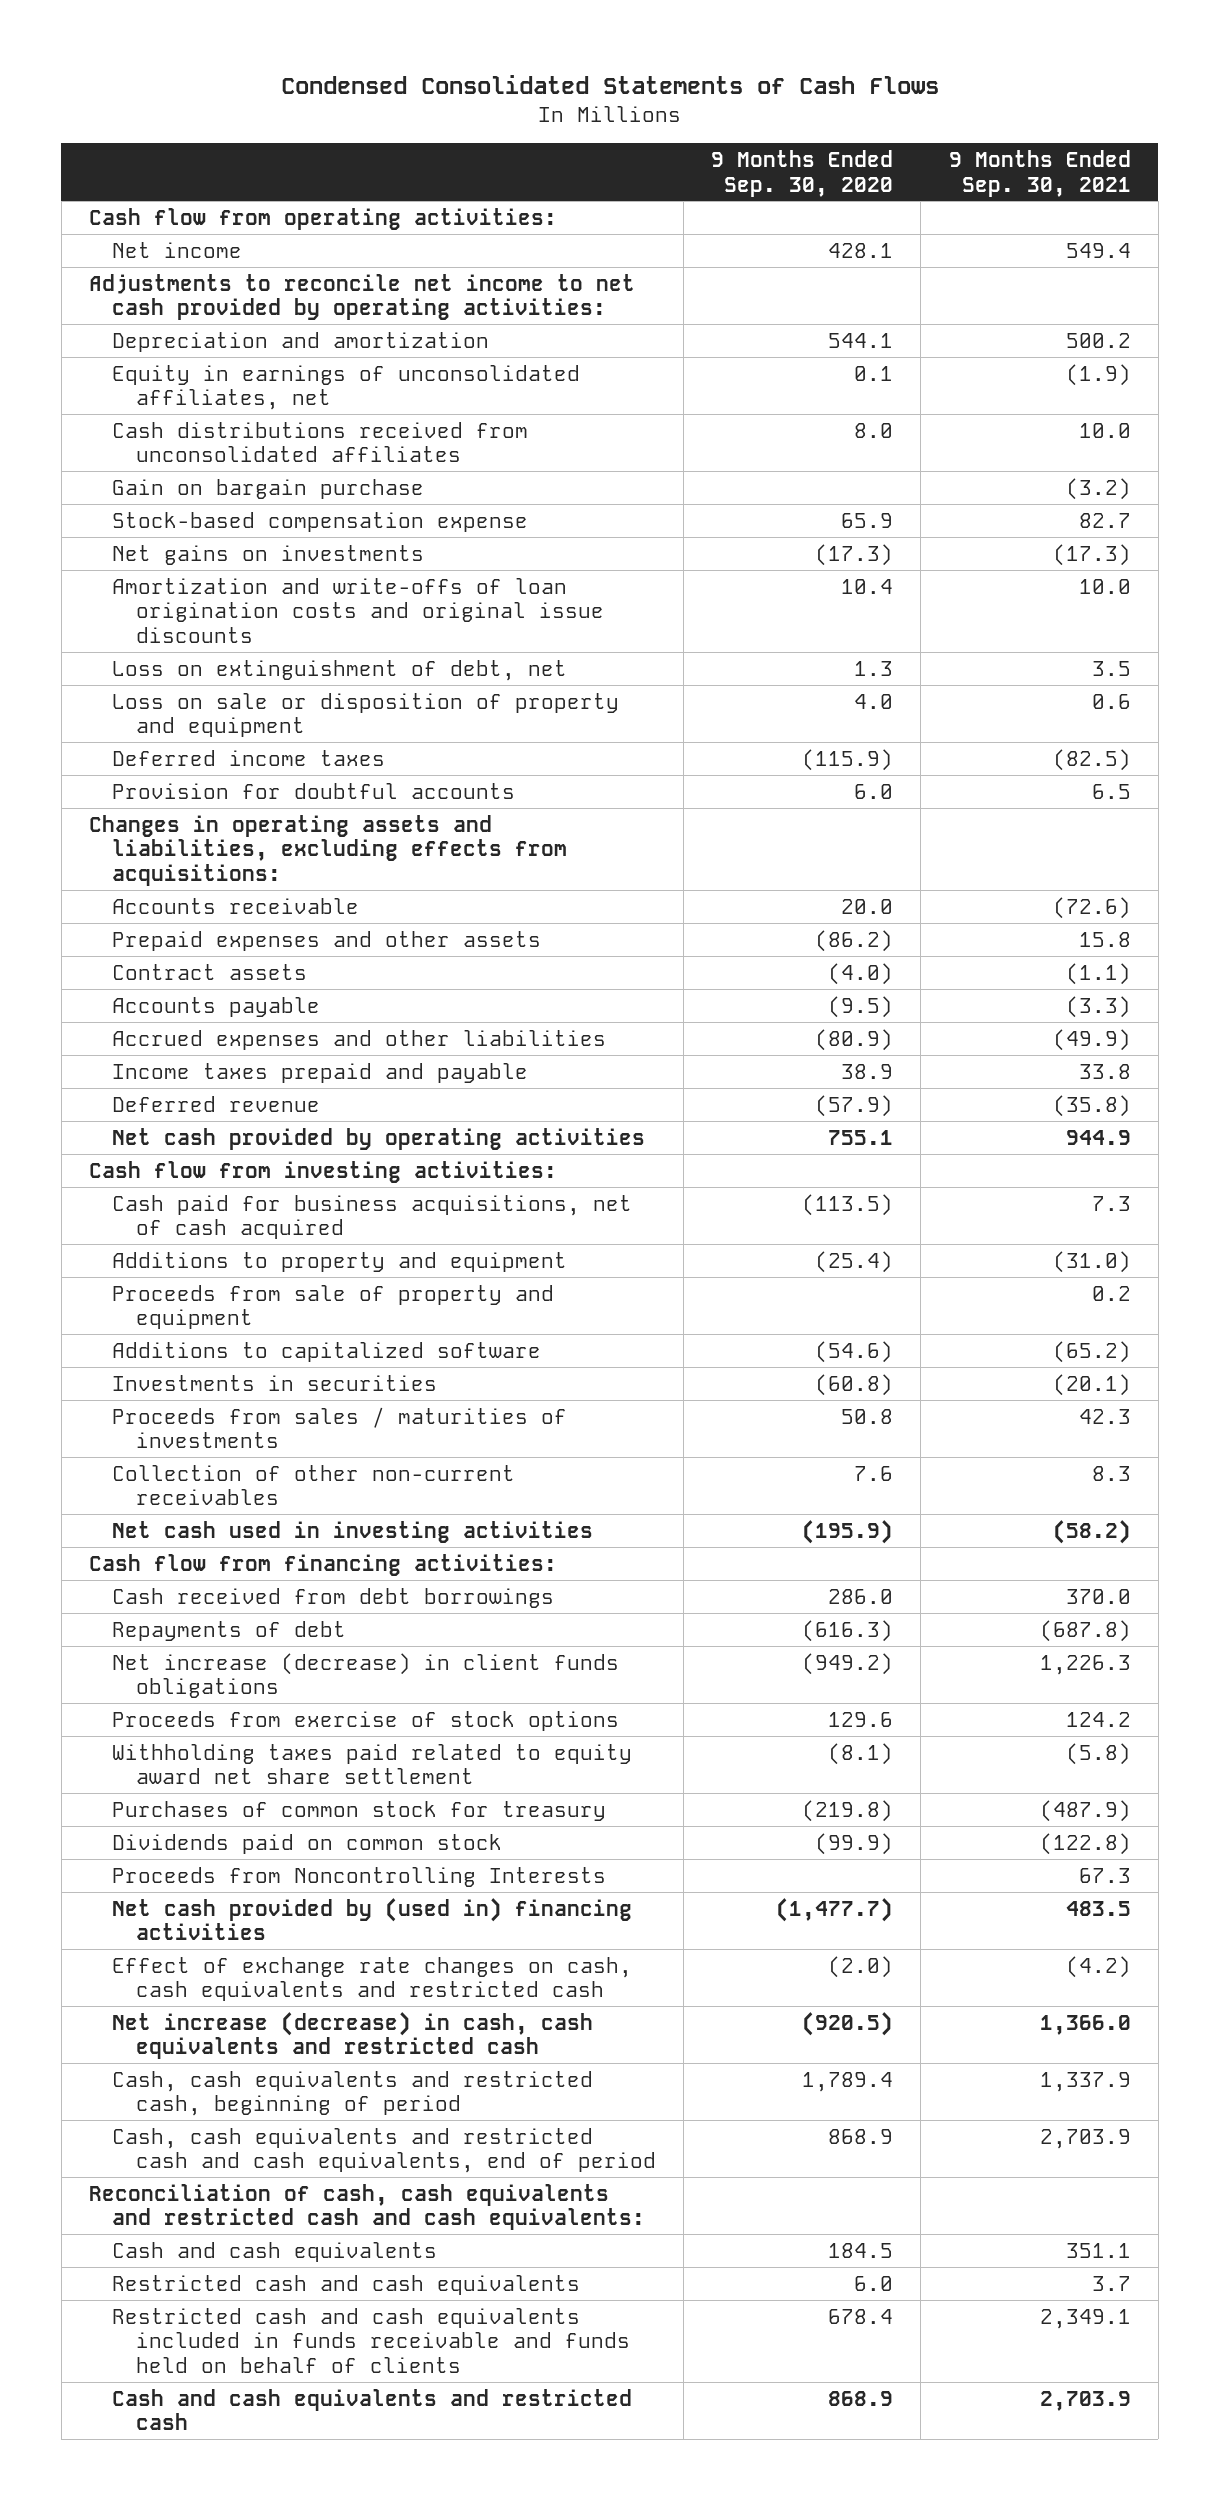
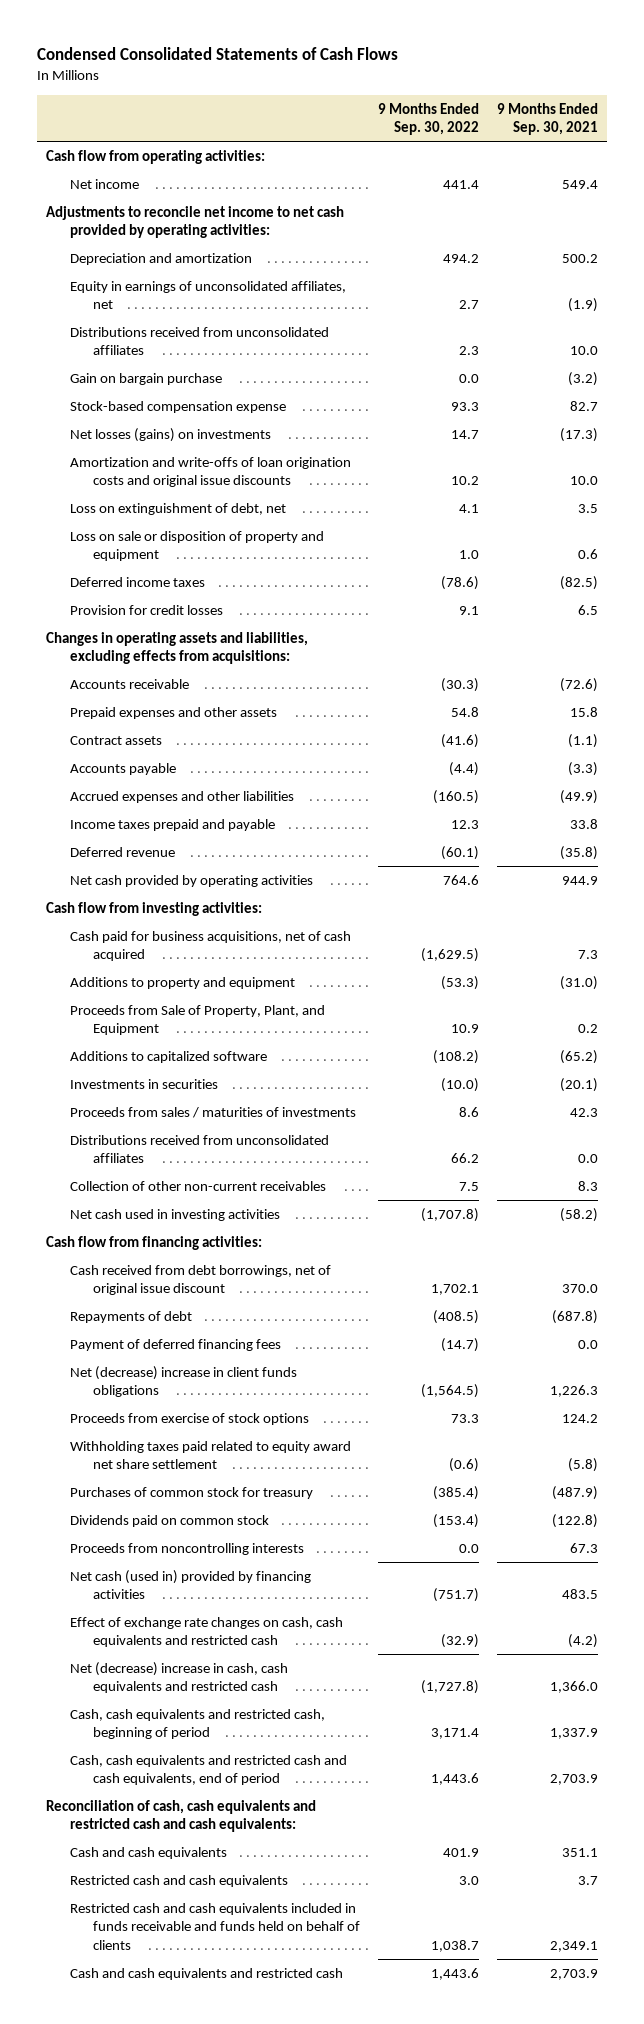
- | 9 Months Ended Sep. 30, 2020 | 9 Months Ended Sep. 30, 2021
+ | 9 Months Ended Sep. 30, 2022 | 9 Months Ended Sep. 30, 2021
- Cash distributions received from unconsolidated affiliates | 8.0 | 10.0
+ Distributions received from unconsolidated affiliates | 2.3 | 10.0
- Net gains on investments | (17.3) | (17.3)
+ Net losses (gains) on investments | 14.7 | (17.3)
- Provision for doubtful accounts | 6.0 | 6.5
+ Provision for credit losses | 9.1 | 6.5
- Proceeds from sale of property and equipment | | 0.2
+ Proceeds from Sale of Property, Plant, and Equipment | 10.9 | 0.2
+ Distributions received from unconsolidated affiliates | 66.2 | 0.0
- Cash received from debt borrowings | 286.0 | 370.0
+ Cash received from debt borrowings, net of original issue discount | 1,702.1 | 370.0
- Net increase (decrease) in client funds obligations | (949.2) | 1,226.3
+ Payment of deferred financing fees | (14.7) | 0.0
+ Net (decrease) increase in client funds obligations | (1,564.5) | 1,226.3
- Proceeds from Noncontrolling Interests | | 67.3
- Net cash provided by (used in) financing activities | (1,477.7) | 483.5
+ Proceeds from noncontrolling interests | 0.0 | 67.3
+ Net cash (used in) provided by financing activities | (751.7) | 483.5
- Net increase (decrease) in cash, cash equivalents and restricted cash | (920.5) | 1,366.0
+ Net (decrease) increase in cash, cash equivalents and restricted cash | (1,727.8) | 1,366.0

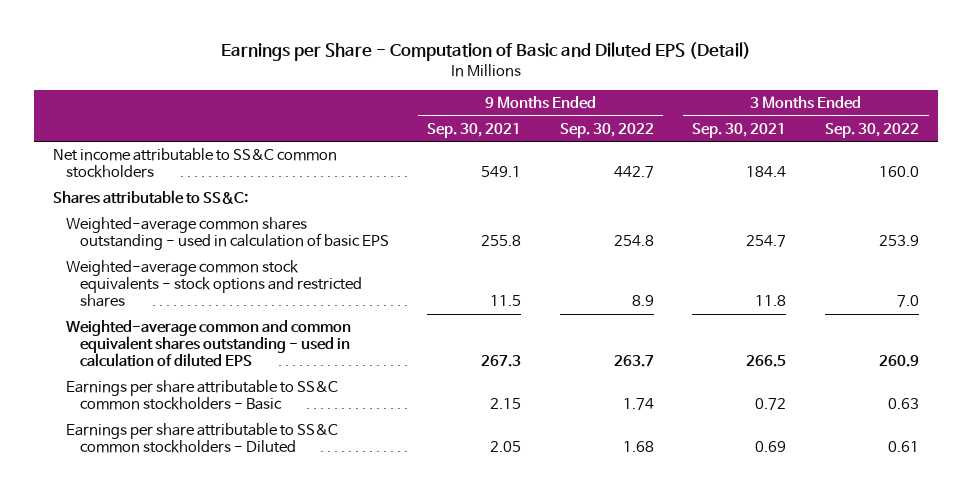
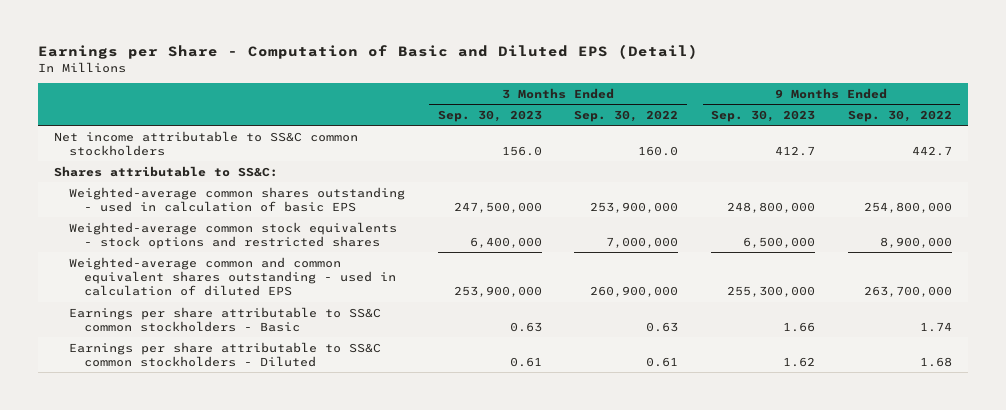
- | 9 Months Ended Sep. 30, 2021 | 9 Months Ended Sep. 30, 2022 | 3 Months Ended Sep. 30, 2021 | 3 Months Ended Sep. 30, 2022
+ | 3 Months Ended Sep. 30, 2023 | 3 Months Ended Sep. 30, 2022 | 9 Months Ended Sep. 30, 2023 | 9 Months Ended Sep. 30, 2022
- Weighted-average common shares outstanding - used in calculation of basic EPS | 255.8 | 254.8 | 254.7 | 253.9
- Weighted-average common stock equivalents - stock options and restricted shares | 11.5 | 8.9 | 11.8 | 7.0
- Weighted-average common and common equivalent shares outstanding - used in calculation of diluted EPS | 267.3 | 263.7 | 266.5 | 260.9
+ Weighted-average common shares outstanding - used in calculation of basic EPS | 247,500,000 | 253,900,000 | 248,800,000 | 254,800,000
+ Weighted-average common stock equivalents - stock options and restricted shares | 6,400,000 | 7,000,000 | 6,500,000 | 8,900,000
+ Weighted-average common and common equivalent shares outstanding - used in calculation of diluted EPS | 253,900,000 | 260,900,000 | 255,300,000 | 263,700,000

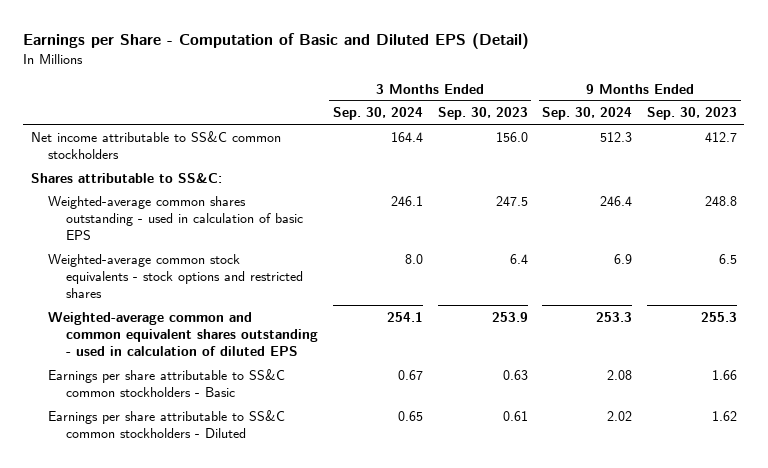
- | 3 Months Ended Sep. 30, 2023 | 3 Months Ended Sep. 30, 2022 | 9 Months Ended Sep. 30, 2023 | 9 Months Ended Sep. 30, 2022
+ | 3 Months Ended Sep. 30, 2024 | 3 Months Ended Sep. 30, 2023 | 9 Months Ended Sep. 30, 2024 | 9 Months Ended Sep. 30, 2023
- Weighted-average common shares outstanding - used in calculation of basic EPS | 247,500,000 | 253,900,000 | 248,800,000 | 254,800,000
- Weighted-average common stock equivalents - stock options and restricted shares | 6,400,000 | 7,000,000 | 6,500,000 | 8,900,000
- Weighted-average common and common equivalent shares outstanding - used in calculation of diluted EPS | 253,900,000 | 260,900,000 | 255,300,000 | 263,700,000
+ Weighted-average common shares outstanding - used in calculation of basic EPS | 246.1 | 247.5 | 246.4 | 248.8
+ Weighted-average common stock equivalents - stock options and restricted shares | 8.0 | 6.4 | 6.9 | 6.5
+ Weighted-average common and common equivalent shares outstanding - used in calculation of diluted EPS | 254.1 | 253.9 | 253.3 | 255.3

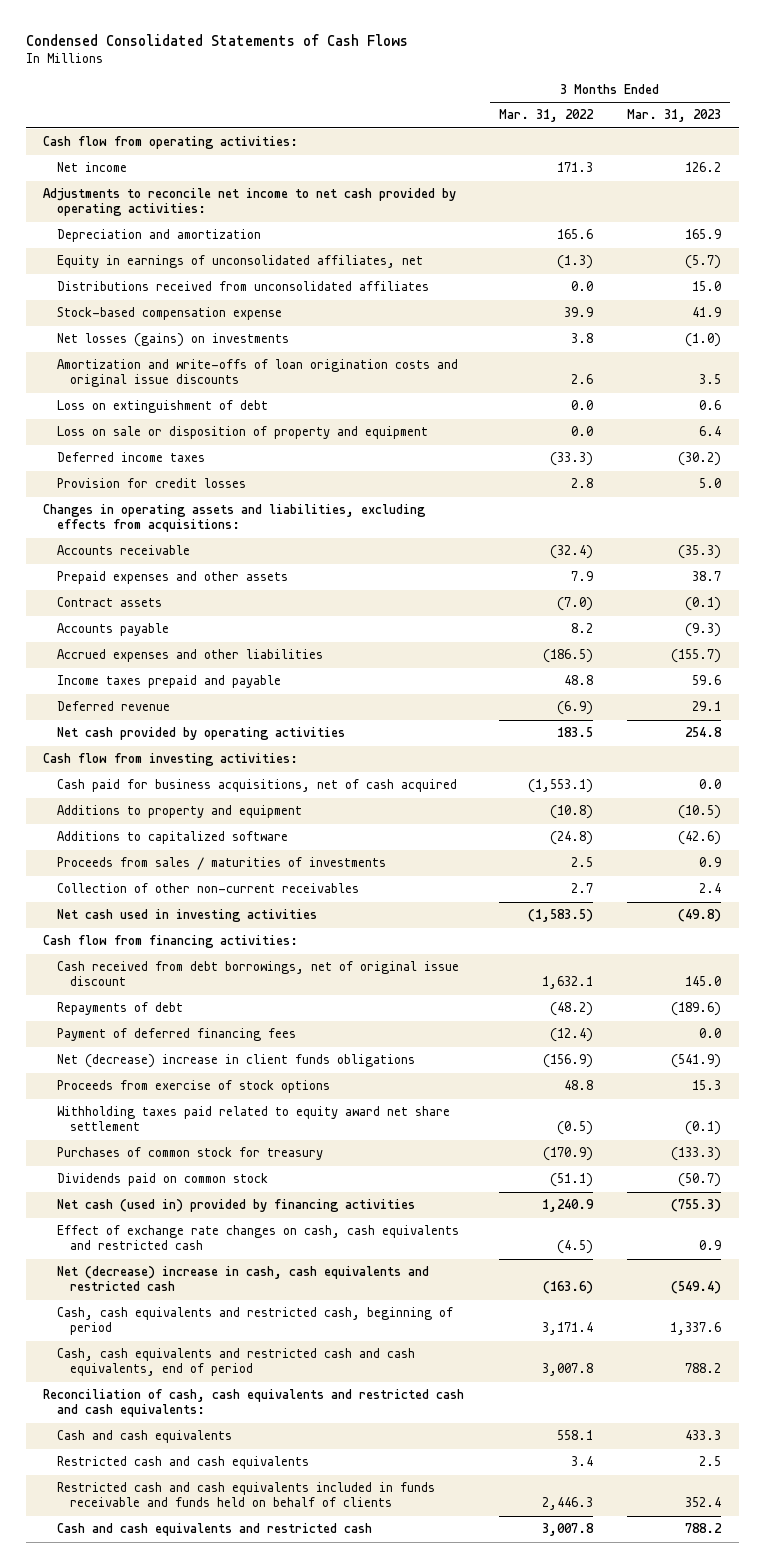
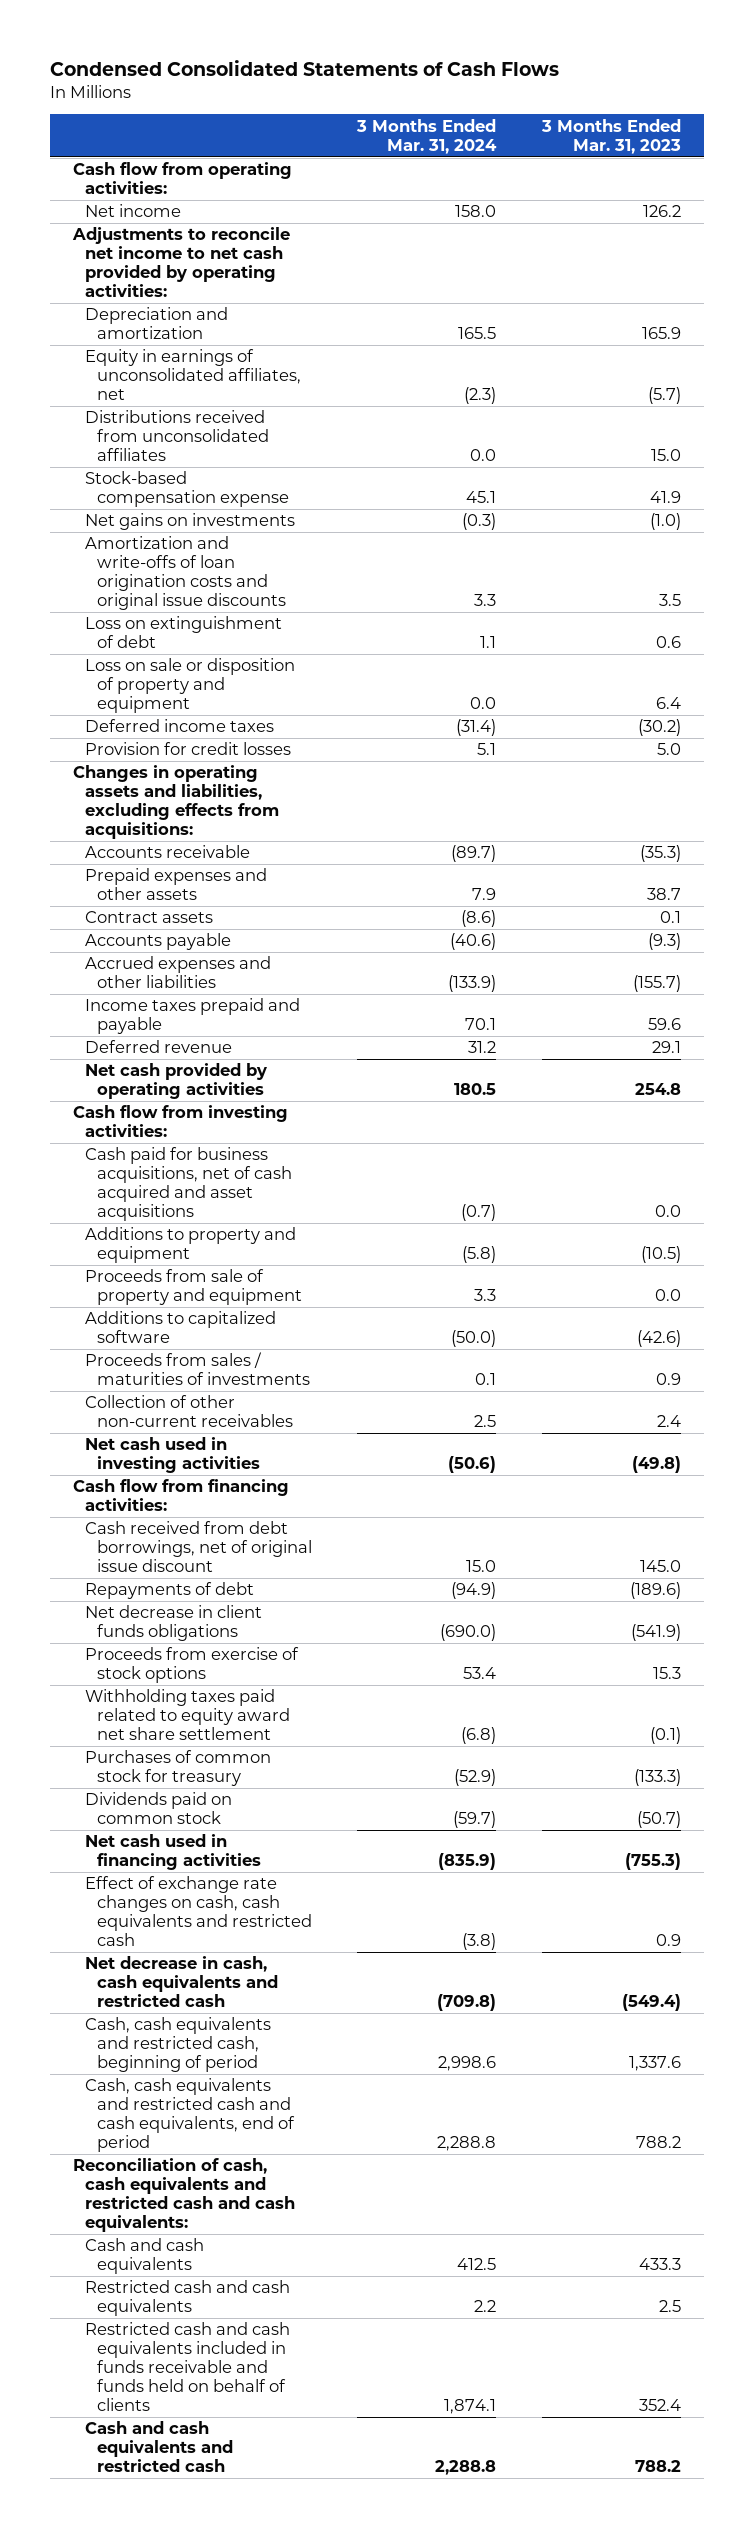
- | 3 Months Ended Mar. 31, 2022 | 3 Months Ended Mar. 31, 2023
+ | 3 Months Ended Mar. 31, 2024 | 3 Months Ended Mar. 31, 2023
- Net losses (gains) on investments | 3.8 | (1.0)
+ Net gains on investments | (0.3) | (1.0)
- Contract assets | (7.0) | (0.1)
+ Contract assets | (8.6) | 0.1
- Cash paid for business acquisitions, net of cash acquired | (1,553.1) | 0.0
+ Cash paid for business acquisitions, net of cash acquired and asset acquisitions | (0.7) | 0.0
+ Proceeds from sale of property and equipment | 3.3 | 0.0
- Payment of deferred financing fees | (12.4) | 0.0
- Net (decrease) increase in client funds obligations | (156.9) | (541.9)
+ Net decrease in client funds obligations | (690.0) | (541.9)
- Net cash (used in) provided by financing activities | 1,240.9 | (755.3)
+ Net cash used in financing activities | (835.9) | (755.3)
- Net (decrease) increase in cash, cash equivalents and restricted cash | (163.6) | (549.4)
+ Net decrease in cash, cash equivalents and restricted cash | (709.8) | (549.4)

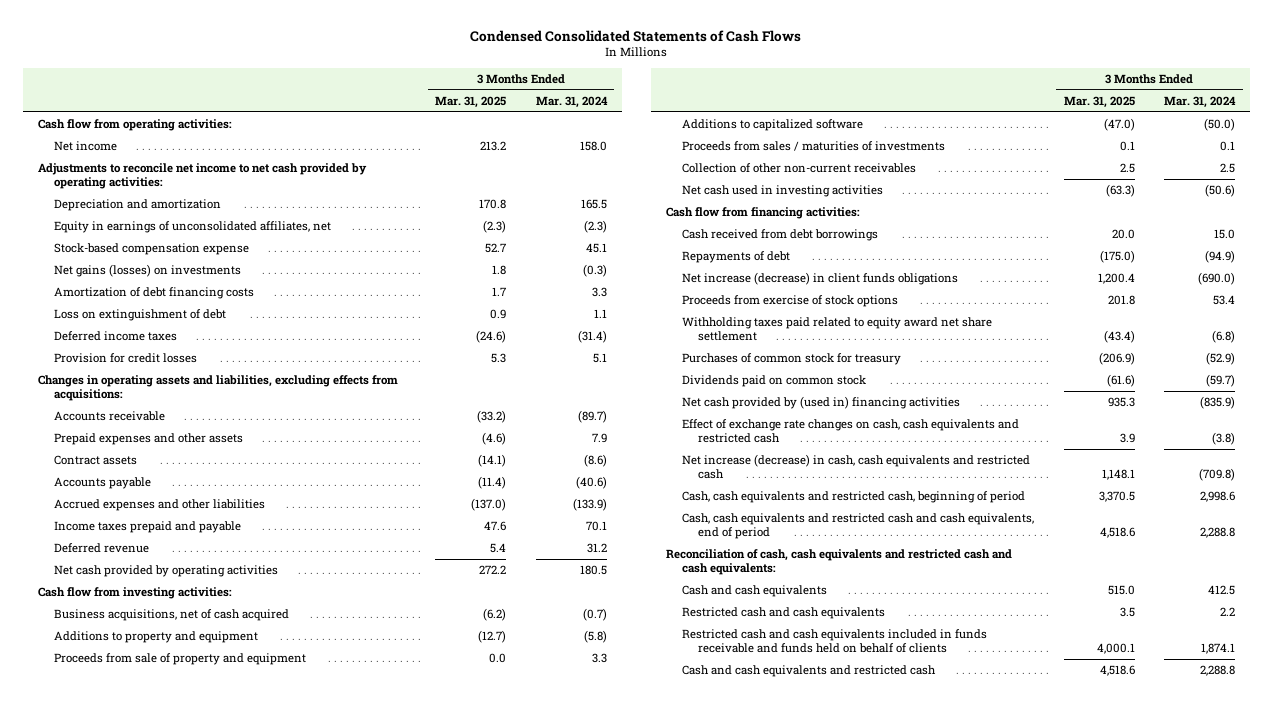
- | 3 Months Ended Mar. 31, 2024 | 3 Months Ended Mar. 31, 2023
+ | 3 Months Ended Mar. 31, 2025 | 3 Months Ended Mar. 31, 2024
- Distributions received from unconsolidated affiliates | 0.0 | 15.0
- Net gains on investments | (0.3) | (1.0)
- Amortization and write-offs of loan origination costs and original issue discounts | 3.3 | 3.5
+ Net gains (losses) on investments | 1.8 | (0.3)
+ Amortization of debt financing costs | 1.7 | 3.3
- Loss on sale or disposition of property and equipment | 0.0 | 6.4
- Cash paid for business acquisitions, net of cash acquired and asset acquisitions | (0.7) | 0.0
+ Business acquisitions, net of cash acquired | (6.2) | (0.7)
- Cash received from debt borrowings, net of original issue discount | 15.0 | 145.0
+ Cash received from debt borrowings | 20.0 | 15.0
- Net decrease in client funds obligations | (690.0) | (541.9)
+ Net increase (decrease) in client funds obligations | 1,200.4 | (690.0)
- Net cash used in financing activities | (835.9) | (755.3)
+ Net cash provided by (used in) financing activities | 935.3 | (835.9)
- Net decrease in cash, cash equivalents and restricted cash | (709.8) | (549.4)
+ Net increase (decrease) in cash, cash equivalents and restricted cash | 1,148.1 | (709.8)

